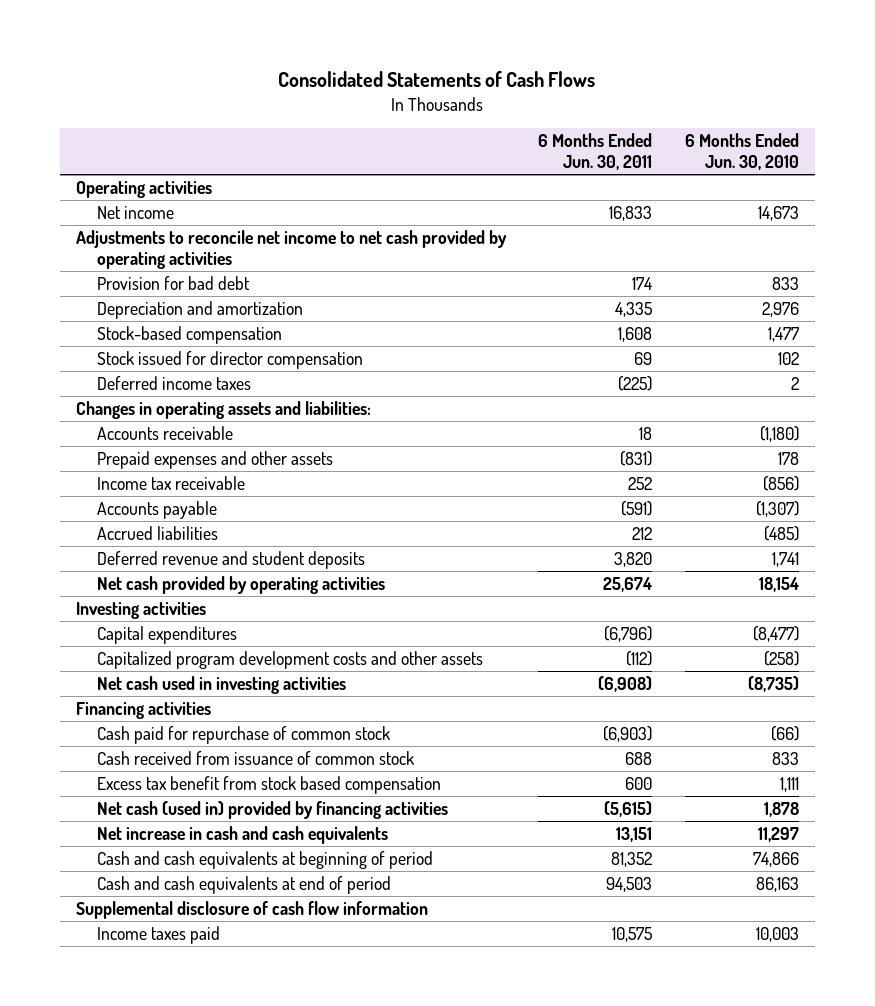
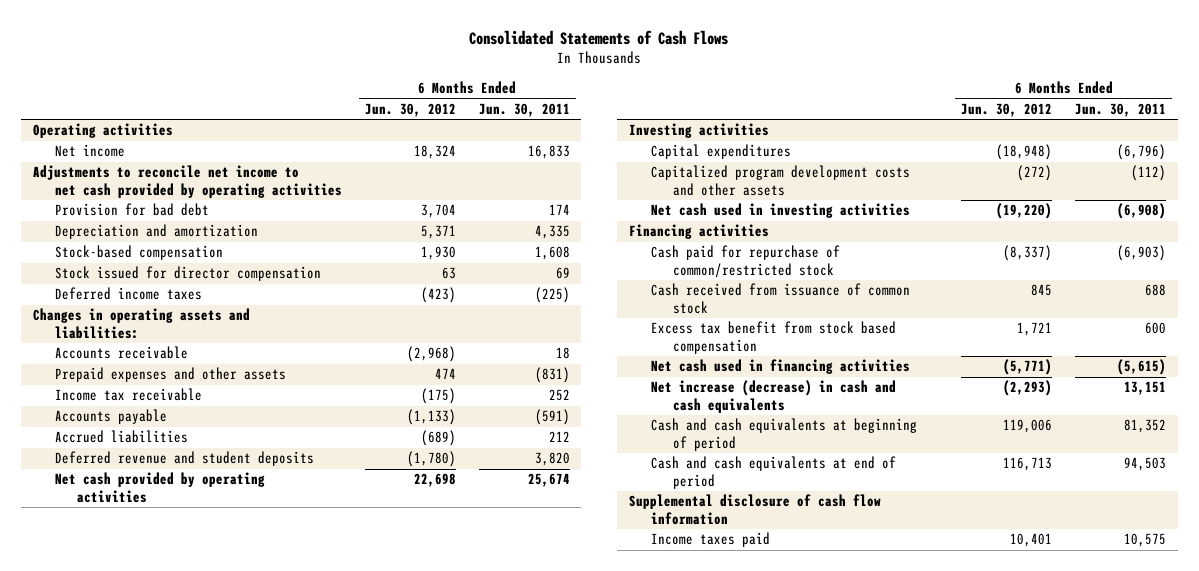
- | 6 Months Ended Jun. 30, 2011 | 6 Months Ended Jun. 30, 2010
+ | 6 Months Ended Jun. 30, 2012 | 6 Months Ended Jun. 30, 2011
- Cash paid for repurchase of common stock | (6,903) | (66)
+ Cash paid for repurchase of common/restricted stock | (8,337) | (6,903)
- Net cash (used in) provided by financing activities | (5,615) | 1,878
- Net increase in cash and cash equivalents | 13,151 | 11,297
+ Net cash used in financing activities | (5,771) | (5,615)
+ Net increase (decrease) in cash and cash equivalents | (2,293) | 13,151

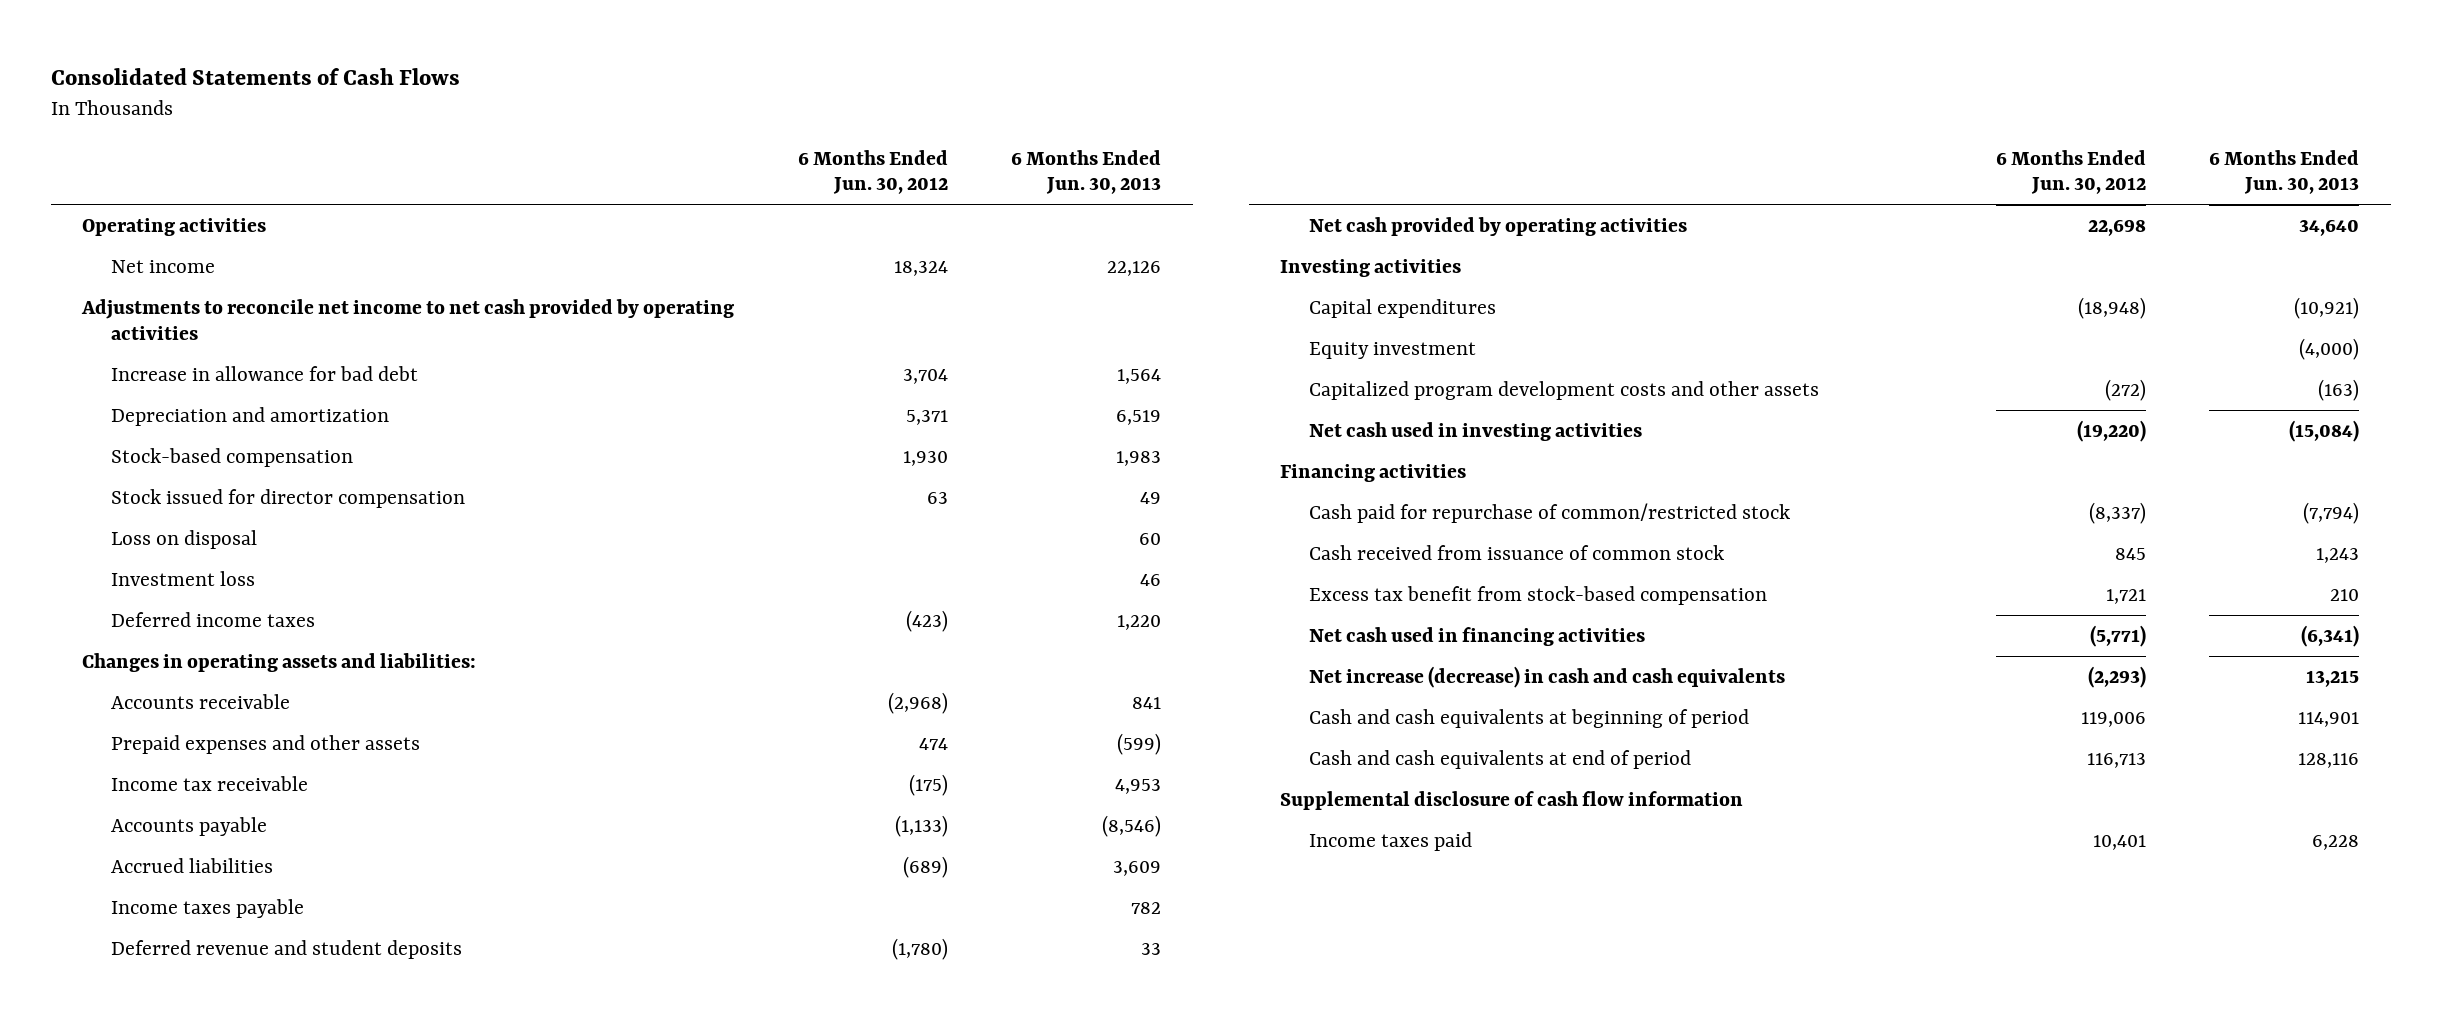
- | 6 Months Ended Jun. 30, 2012 | 6 Months Ended Jun. 30, 2011
+ | 6 Months Ended Jun. 30, 2012 | 6 Months Ended Jun. 30, 2013
- Provision for bad debt | 3,704 | 174
+ Increase in allowance for bad debt | 3,704 | 1,564
+ Loss on disposal | | 60
+ Investment loss | | 46
+ Income taxes payable | | 782
+ Equity investment | | (4,000)
- Excess tax benefit from stock based compensation | 1,721 | 600
+ Excess tax benefit from stock-based compensation | 1,721 | 210

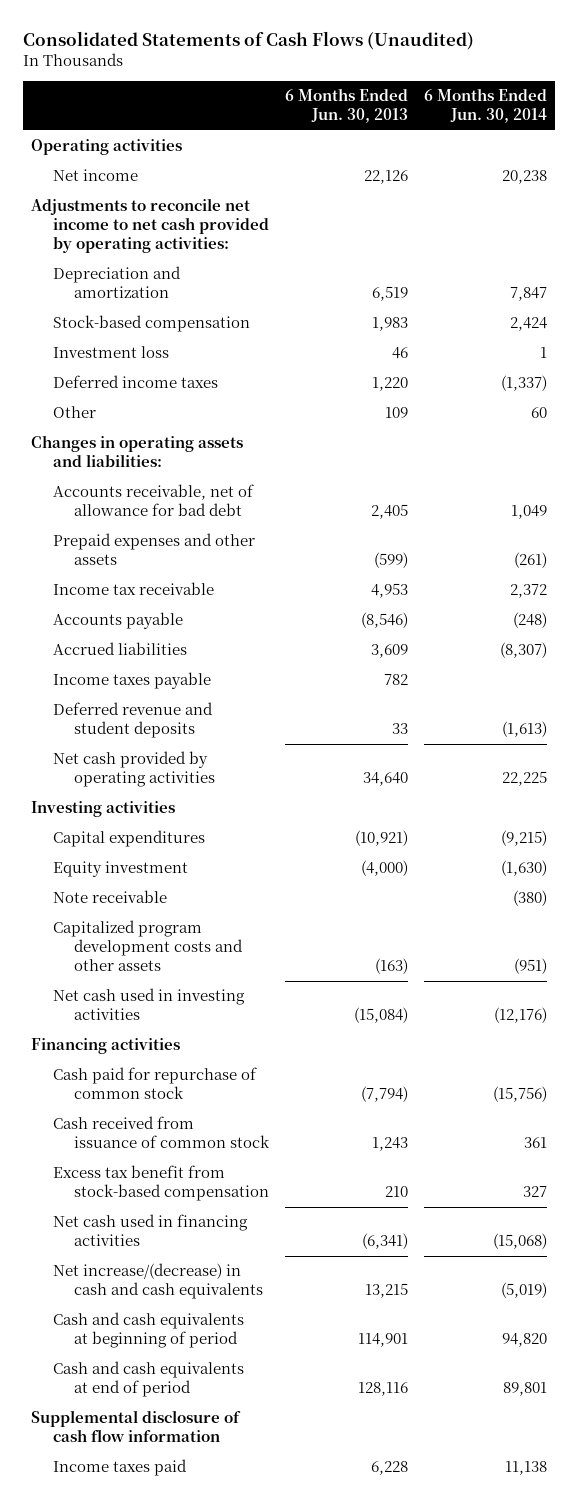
- Consolidated Statements of Cash Flows
+ Consolidated Statements of Cash Flows (Unaudited)
- | 6 Months Ended Jun. 30, 2012 | 6 Months Ended Jun. 30, 2013
+ | 6 Months Ended Jun. 30, 2013 | 6 Months Ended Jun. 30, 2014
- Adjustments to reconcile net income to net cash provided by operating activities
- Increase in allowance for bad debt | 3,704 | 1,564
+ Adjustments to reconcile net income to net cash provided by operating activities:
- Stock issued for director compensation | 63 | 49
- Loss on disposal | | 60
+ Other | 109 | 60
- Accounts receivable | (2,968) | 841
+ Accounts receivable, net of allowance for bad debt | 2,405 | 1,049
+ Note receivable | | (380)
- Cash paid for repurchase of common/restricted stock | (8,337) | (7,794)
+ Cash paid for repurchase of common stock | (7,794) | (15,756)
- Net increase (decrease) in cash and cash equivalents | (2,293) | 13,215
+ Net increase/(decrease) in cash and cash equivalents | 13,215 | (5,019)

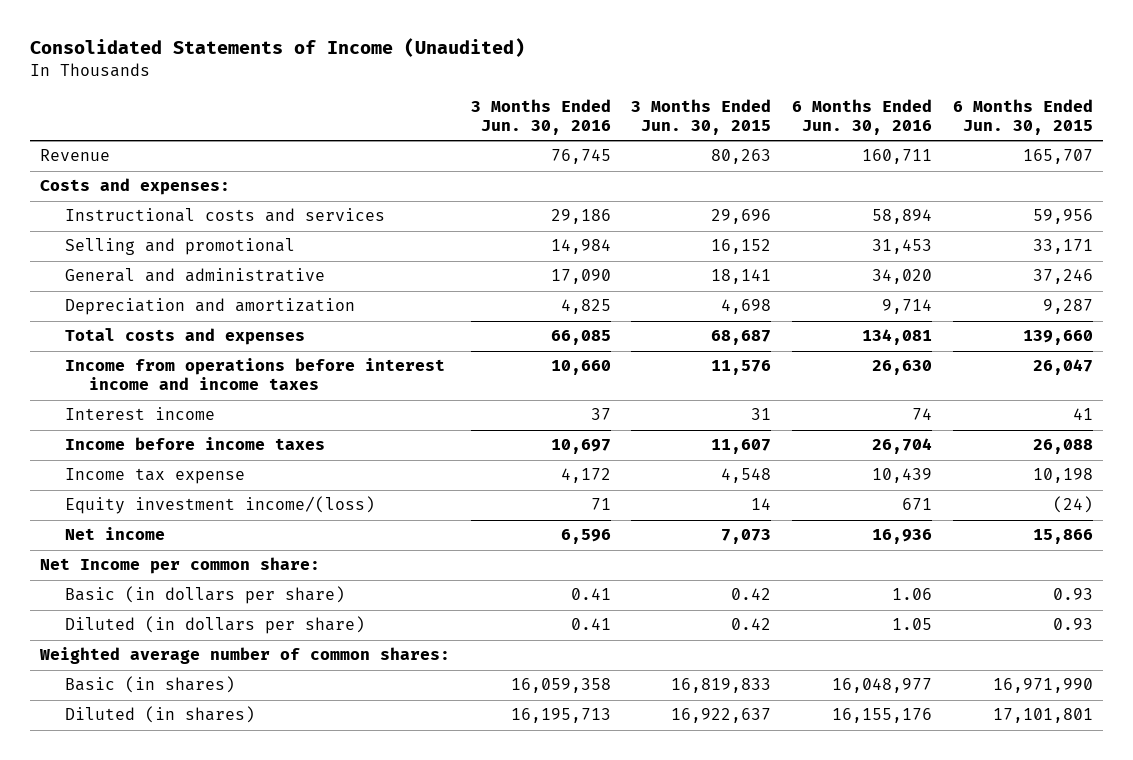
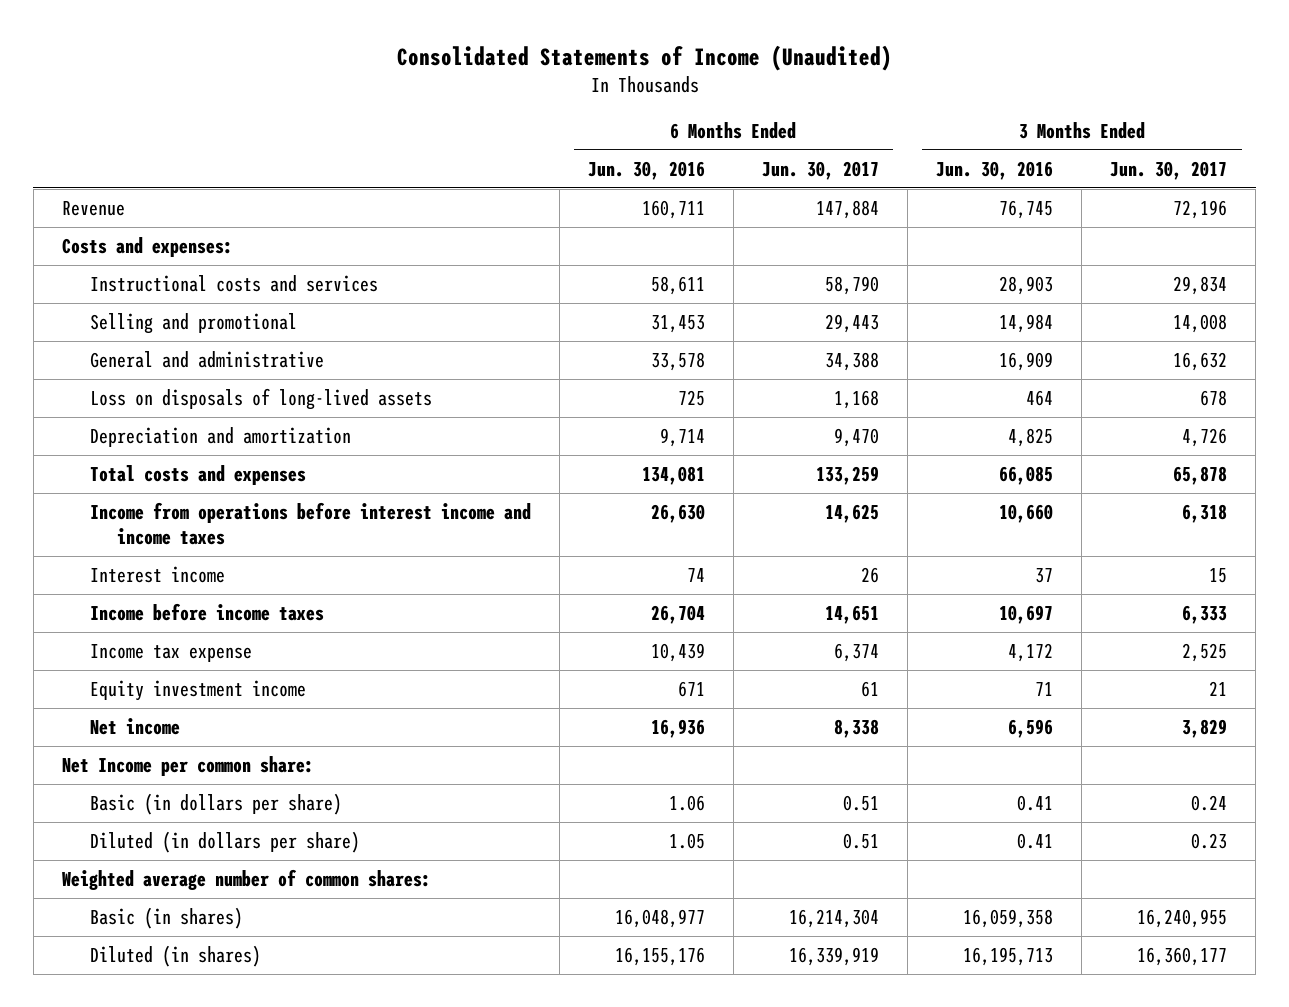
- | 3 Months Ended Jun. 30, 2016 | 3 Months Ended Jun. 30, 2015 | 6 Months Ended Jun. 30, 2016 | 6 Months Ended Jun. 30, 2015
+ | 6 Months Ended Jun. 30, 2016 | 6 Months Ended Jun. 30, 2017 | 3 Months Ended Jun. 30, 2016 | 3 Months Ended Jun. 30, 2017
- Instructional costs and services | 29,186 | 29,696 | 58,894 | 59,956
+ Instructional costs and services | 58,611 | 58,790 | 28,903 | 29,834
- General and administrative | 17,090 | 18,141 | 34,020 | 37,246
+ General and administrative | 33,578 | 34,388 | 16,909 | 16,632
+ Loss on disposals of long-lived assets | 725 | 1,168 | 464 | 678
- Equity investment income/(loss) | 71 | 14 | 671 | (24)
+ Equity investment income | 671 | 61 | 71 | 21

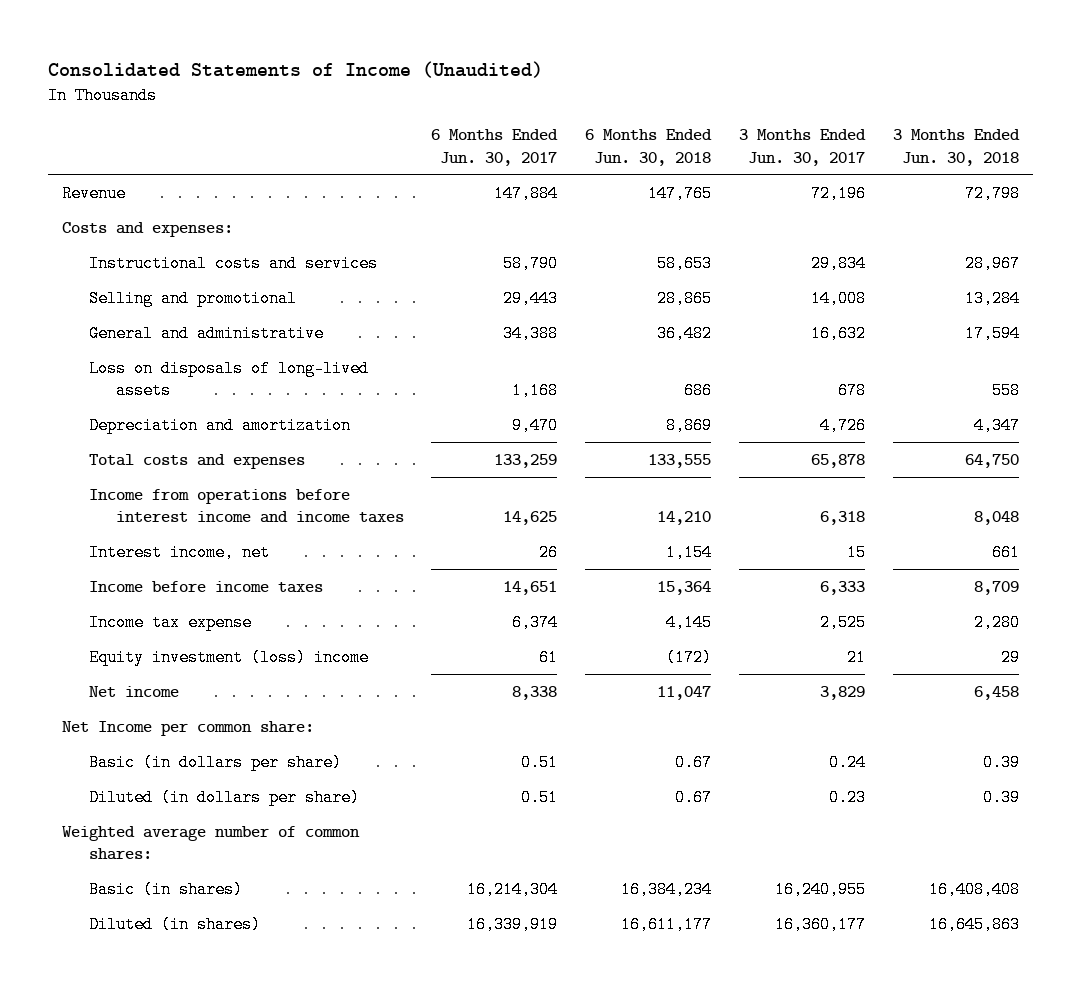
- | 6 Months Ended Jun. 30, 2016 | 6 Months Ended Jun. 30, 2017 | 3 Months Ended Jun. 30, 2016 | 3 Months Ended Jun. 30, 2017
+ | 6 Months Ended Jun. 30, 2017 | 6 Months Ended Jun. 30, 2018 | 3 Months Ended Jun. 30, 2017 | 3 Months Ended Jun. 30, 2018
- Interest income | 74 | 26 | 37 | 15
+ Interest income, net | 26 | 1,154 | 15 | 661
- Equity investment income | 671 | 61 | 71 | 21
+ Equity investment (loss) income | 61 | (172) | 21 | 29

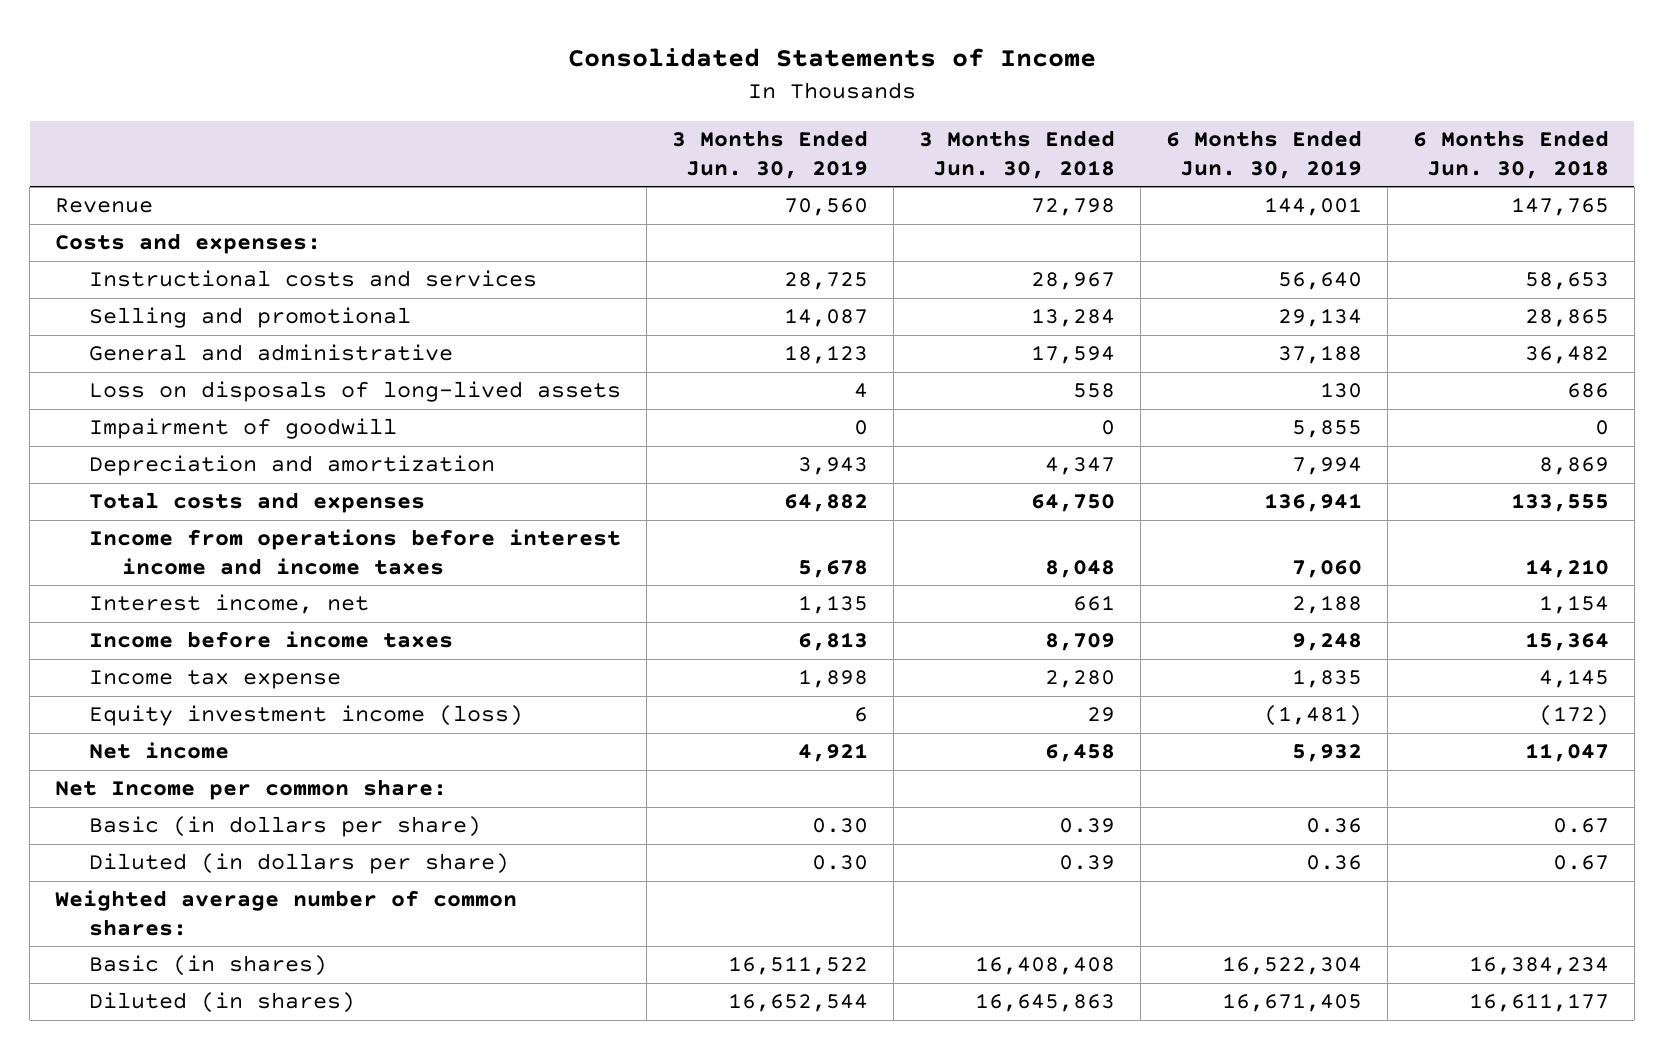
- Consolidated Statements of Income (Unaudited)
+ Consolidated Statements of Income
- | 6 Months Ended Jun. 30, 2017 | 6 Months Ended Jun. 30, 2018 | 3 Months Ended Jun. 30, 2017 | 3 Months Ended Jun. 30, 2018
+ | 3 Months Ended Jun. 30, 2019 | 3 Months Ended Jun. 30, 2018 | 6 Months Ended Jun. 30, 2019 | 6 Months Ended Jun. 30, 2018
+ Impairment of goodwill | 0 | 0 | 5,855 | 0
- Equity investment (loss) income | 61 | (172) | 21 | 29
+ Equity investment income (loss) | 6 | 29 | (1,481) | (172)

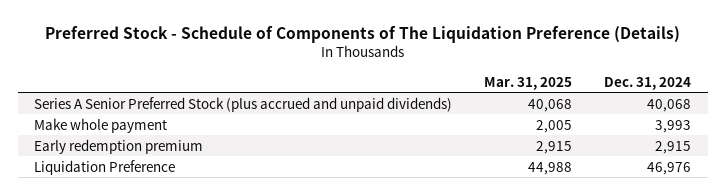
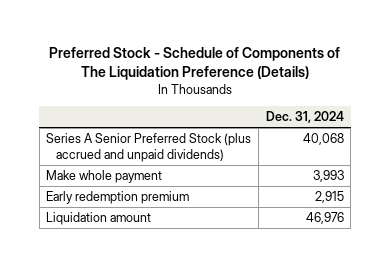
- | Mar. 31, 2025 | Dec. 31, 2024
+ | Dec. 31, 2024
- Liquidation Preference | 44,988 | 46,976
+ Liquidation amount | 46,976

